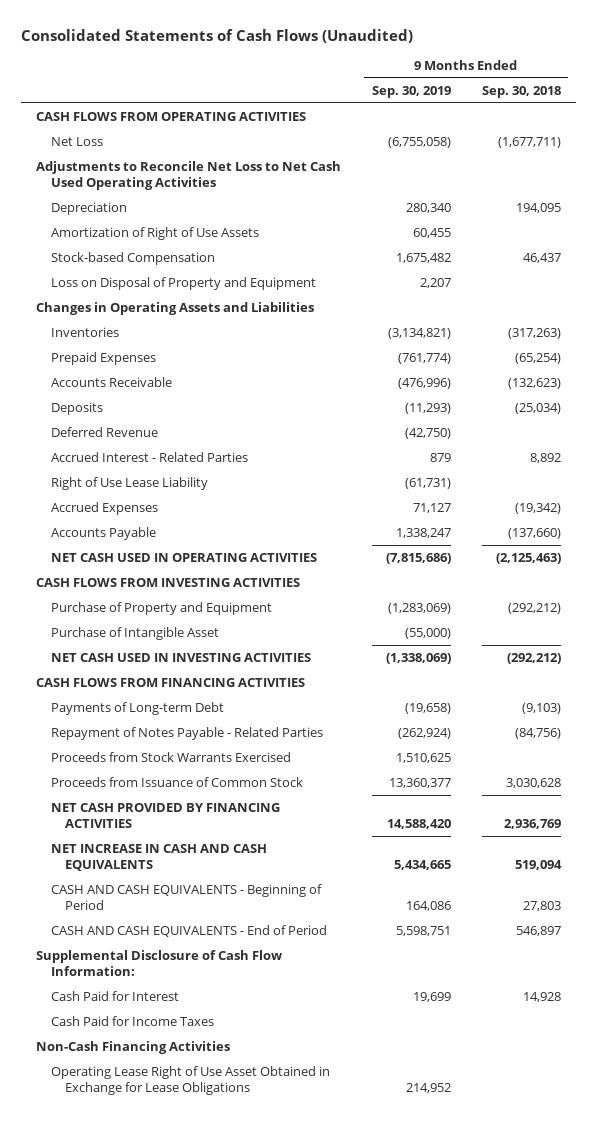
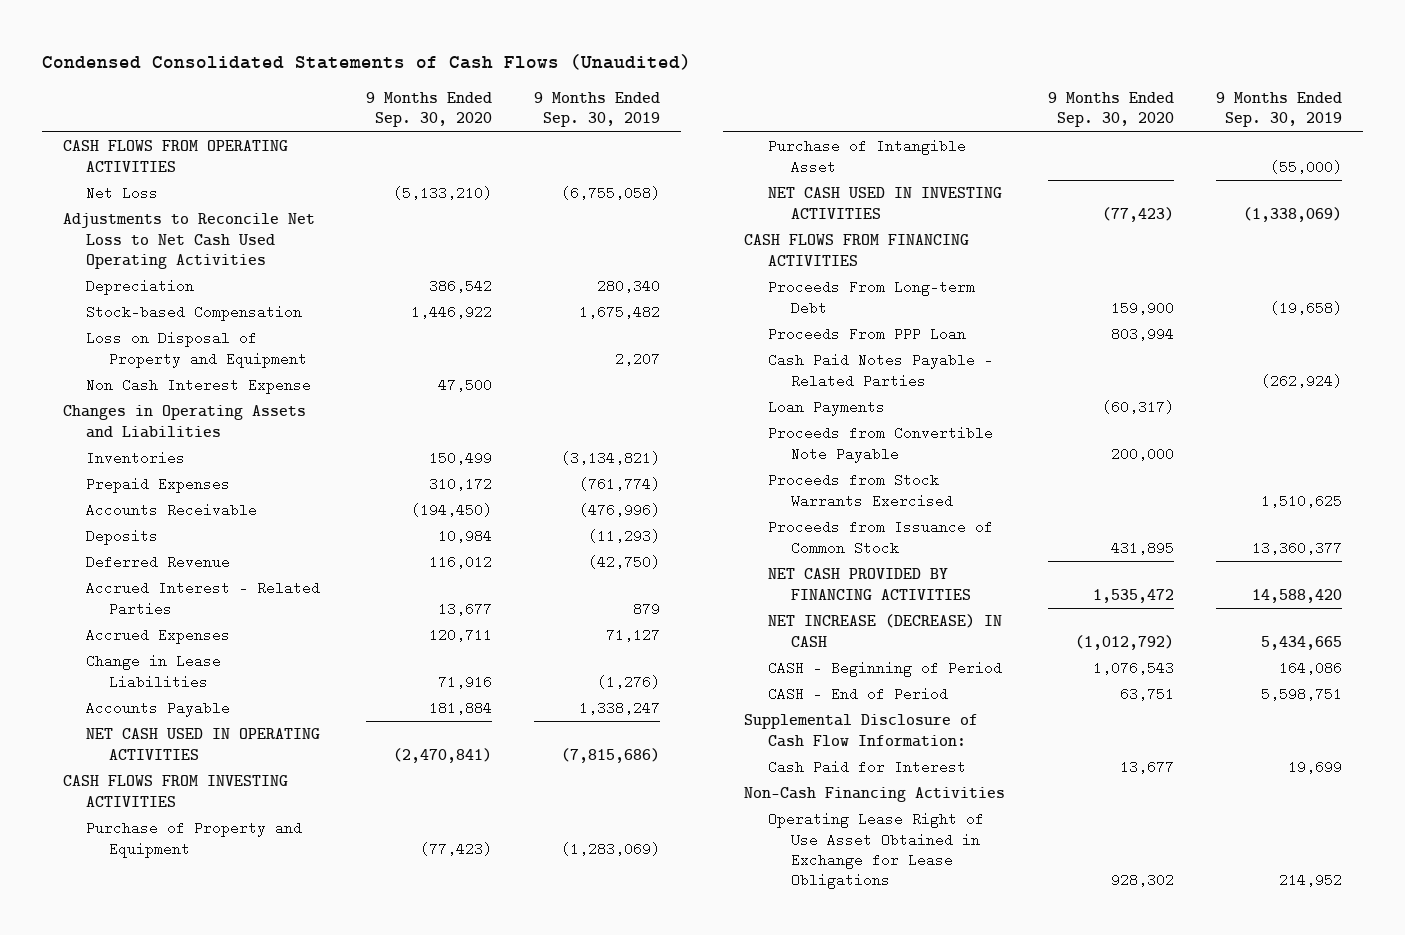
- Consolidated Statements of Cash Flows (Unaudited)
+ Condensed Consolidated Statements of Cash Flows (Unaudited)
- | 9 Months Ended Sep. 30, 2019 | 9 Months Ended Sep. 30, 2018
+ | 9 Months Ended Sep. 30, 2020 | 9 Months Ended Sep. 30, 2019
- Amortization of Right of Use Assets | 60,455 |
+ Non Cash Interest Expense | 47,500 |
- Right of Use Lease Liability | (61,731) |
+ Change in Lease Liabilities | 71,916 | (1,276)
- Payments of Long-term Debt | (19,658) | (9,103)
- Repayment of Notes Payable - Related Parties | (262,924) | (84,756)
+ Proceeds From Long-term Debt | 159,900 | (19,658)
+ Proceeds From PPP Loan | 803,994 |
+ Cash Paid Notes Payable - Related Parties | | (262,924)
+ Loan Payments | (60,317) |
+ Proceeds from Convertible Note Payable | 200,000 |
- NET INCREASE IN CASH AND CASH EQUIVALENTS | 5,434,665 | 519,094
- CASH AND CASH EQUIVALENTS - Beginning of Period | 164,086 | 27,803
- CASH AND CASH EQUIVALENTS - End of Period | 5,598,751 | 546,897
+ NET INCREASE (DECREASE) IN CASH | (1,012,792) | 5,434,665
+ CASH - Beginning of Period | 1,076,543 | 164,086
+ CASH - End of Period | 63,751 | 5,598,751
- Cash Paid for Income Taxes

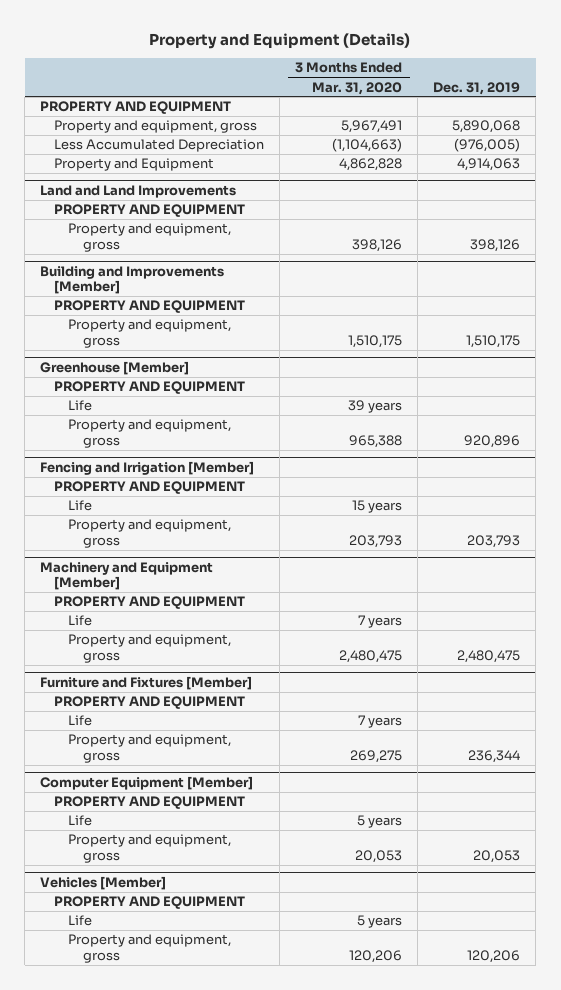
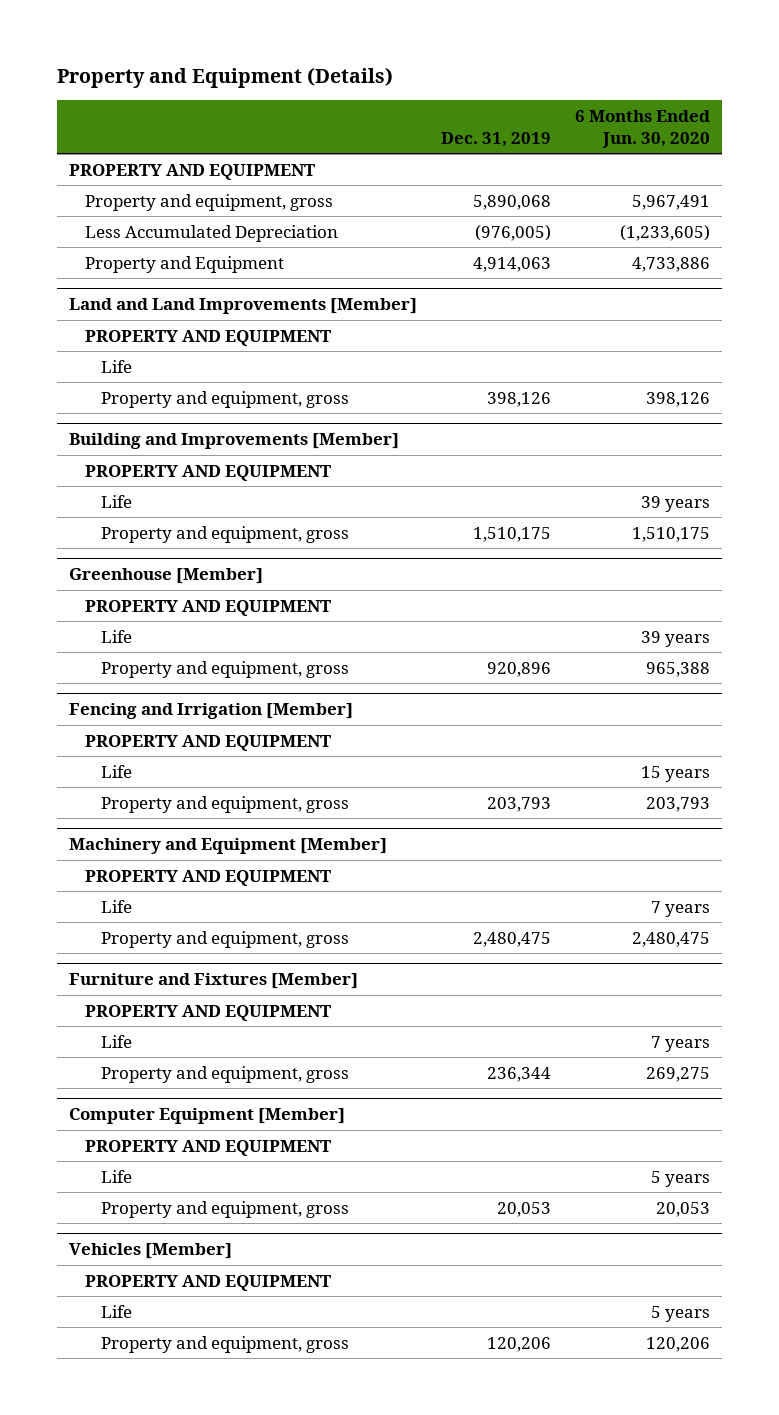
- | 3 Months Ended Mar. 31, 2020 | Dec. 31, 2019
+ | Dec. 31, 2019 | 6 Months Ended Jun. 30, 2020
- Land and Land Improvements
+ Land and Land Improvements [Member]
+ Life
@ Building and Improvements [Member]
+ Life | | 39 years

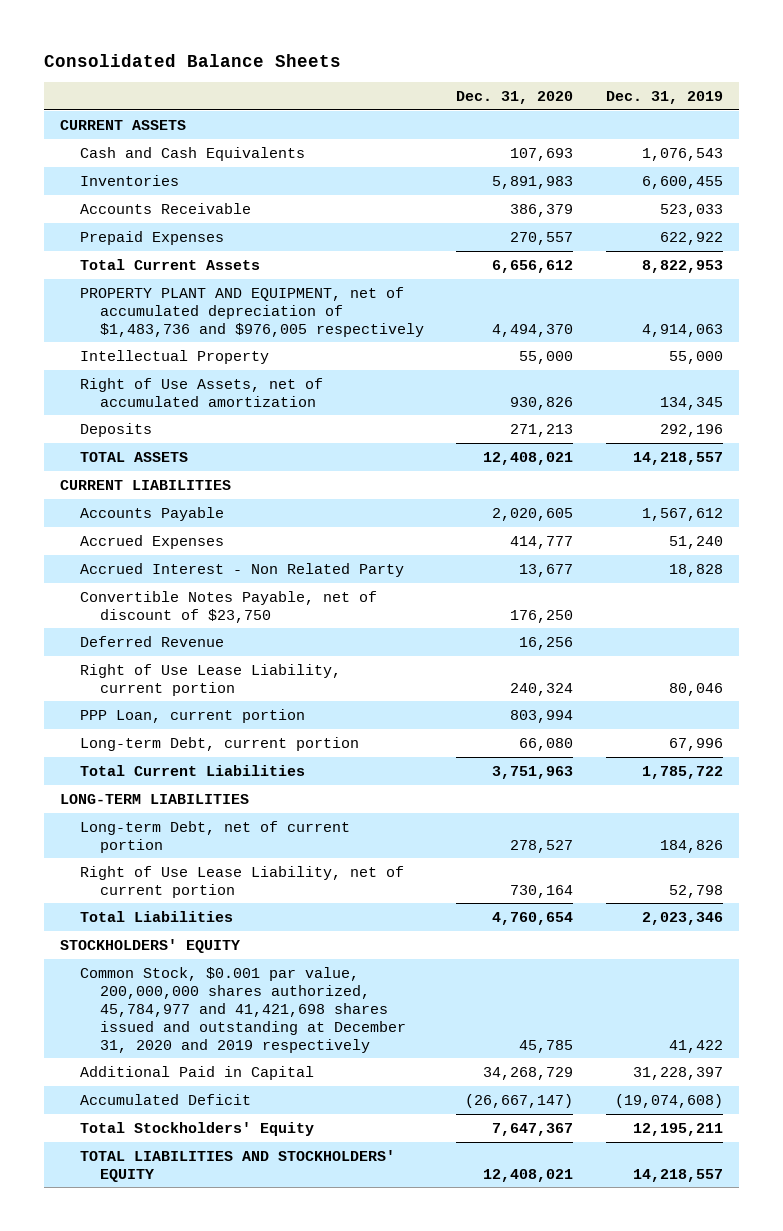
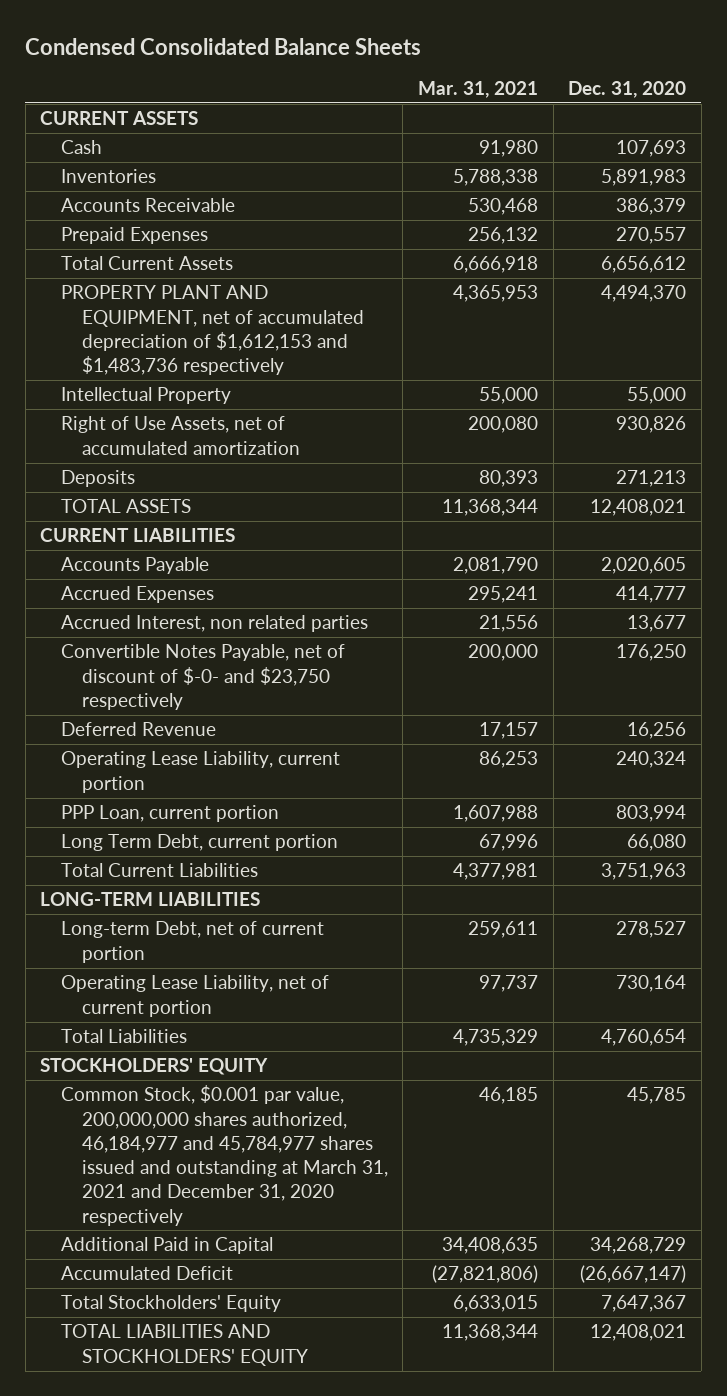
- Consolidated Balance Sheets
+ Condensed Consolidated Balance Sheets
- | Dec. 31, 2020 | Dec. 31, 2019
+ | Mar. 31, 2021 | Dec. 31, 2020
- Cash and Cash Equivalents | 107,693 | 1,076,543
+ Cash | 91,980 | 107,693
- PROPERTY PLANT AND EQUIPMENT, net of accumulated depreciation of $1,483,736 and $976,005 respectively | 4,494,370 | 4,914,063
+ PROPERTY PLANT AND EQUIPMENT, net of accumulated depreciation of $1,612,153 and $1,483,736 respectively | 4,365,953 | 4,494,370
- Accrued Interest - Non Related Party | 13,677 | 18,828
- Convertible Notes Payable, net of discount of $23,750 | 176,250 |
+ Accrued Interest, non related parties | 21,556 | 13,677
+ Convertible Notes Payable, net of discount of $-0- and $23,750 respectively | 200,000 | 176,250
- Right of Use Lease Liability, current portion | 240,324 | 80,046
+ Operating Lease Liability, current portion | 86,253 | 240,324
- Long-term Debt, current portion | 66,080 | 67,996
+ Long Term Debt, current portion | 67,996 | 66,080
- Right of Use Lease Liability, net of current portion | 730,164 | 52,798
+ Operating Lease Liability, net of current portion | 97,737 | 730,164
- Common Stock, $0.001 par value, 200,000,000 shares authorized, 45,784,977 and 41,421,698 shares issued and outstanding at December 31, 2020 and 2019 respectively | 45,785 | 41,422
+ Common Stock, $0.001 par value, 200,000,000 shares authorized, 46,184,977 and 45,784,977 shares issued and outstanding at March 31, 2021 and December 31, 2020 respectively | 46,185 | 45,785

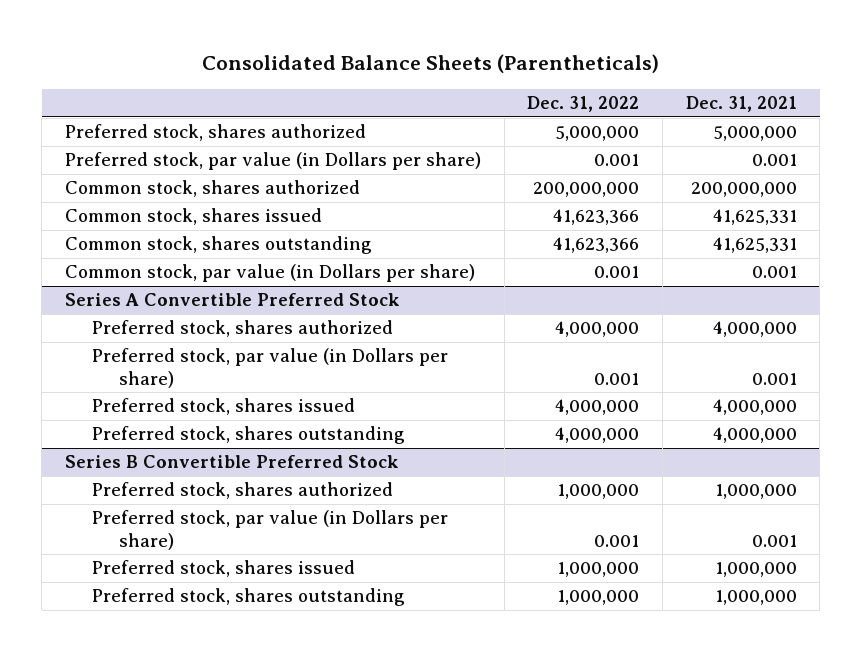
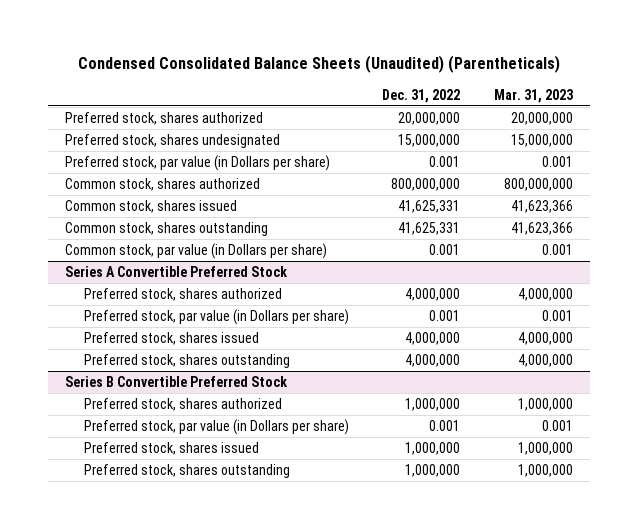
- Consolidated Balance Sheets (Parentheticals)
+ Condensed Consolidated Balance Sheets (Unaudited) (Parentheticals)
- | Dec. 31, 2022 | Dec. 31, 2021
+ | Dec. 31, 2022 | Mar. 31, 2023
- Preferred stock, shares authorized | 5,000,000 | 5,000,000
+ Preferred stock, shares authorized | 20,000,000 | 20,000,000
+ Preferred stock, shares undesignated | 15,000,000 | 15,000,000
- Common stock, shares authorized | 200,000,000 | 200,000,000
- Common stock, shares issued | 41,623,366 | 41,625,331
- Common stock, shares outstanding | 41,623,366 | 41,625,331
+ Common stock, shares authorized | 800,000,000 | 800,000,000
+ Common stock, shares issued | 41,625,331 | 41,623,366
+ Common stock, shares outstanding | 41,625,331 | 41,623,366

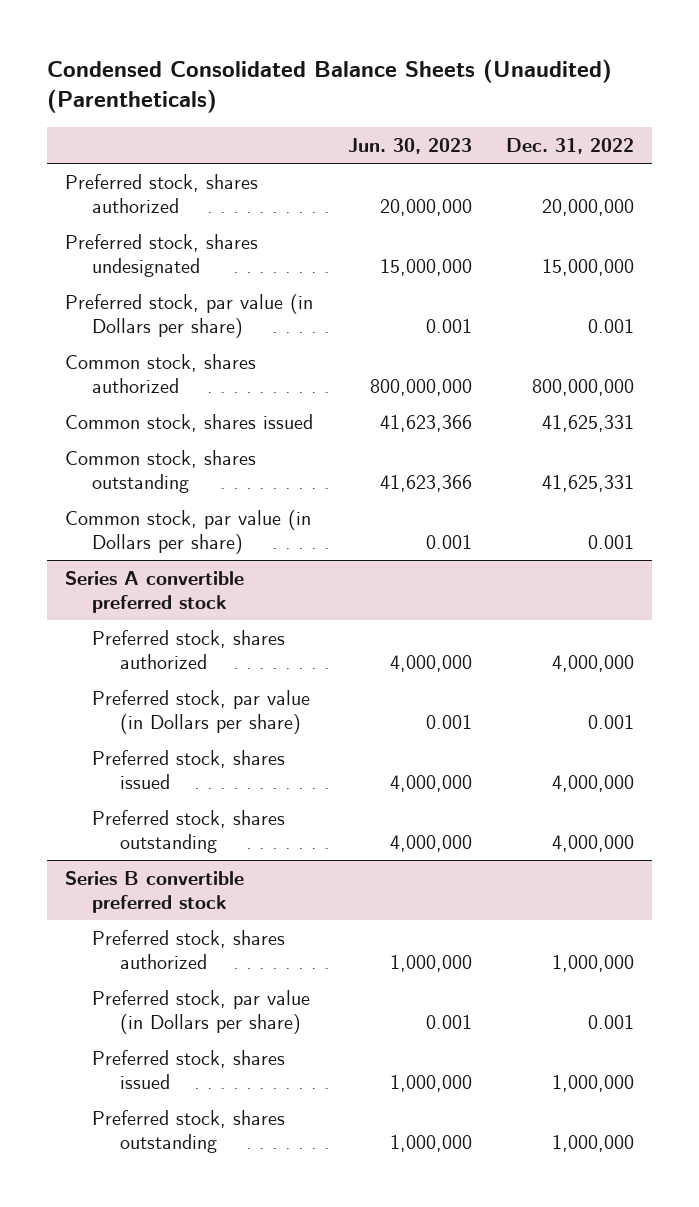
- | Dec. 31, 2022 | Mar. 31, 2023
+ | Jun. 30, 2023 | Dec. 31, 2022
- Series A Convertible Preferred Stock
+ Series A convertible preferred stock
- Series B Convertible Preferred Stock
+ Series B convertible preferred stock

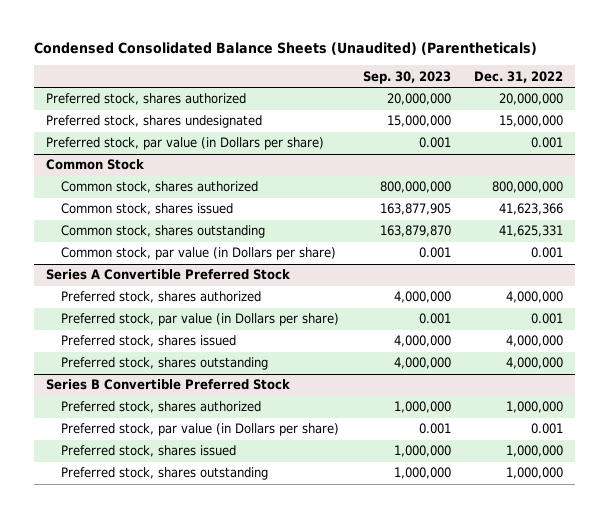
- | Jun. 30, 2023 | Dec. 31, 2022
+ | Sep. 30, 2023 | Dec. 31, 2022
+ Common Stock
- Common stock, shares issued | 41,623,366 | 41,625,331
+ Common stock, shares issued | 163,877,905 | 41,623,366
- Series A convertible preferred stock
+ Series A Convertible Preferred Stock
- Series B convertible preferred stock
+ Series B Convertible Preferred Stock

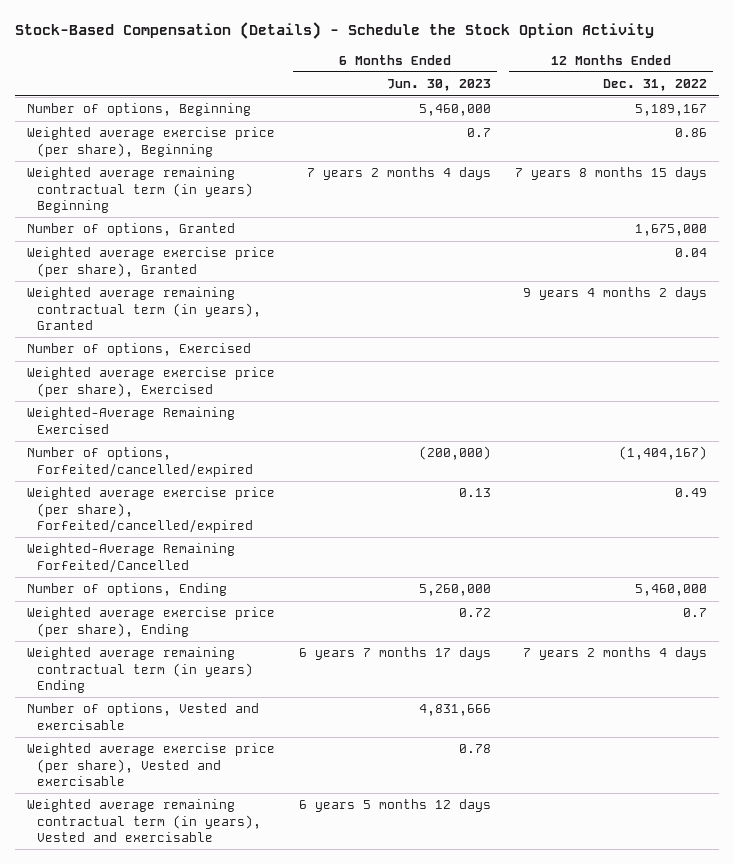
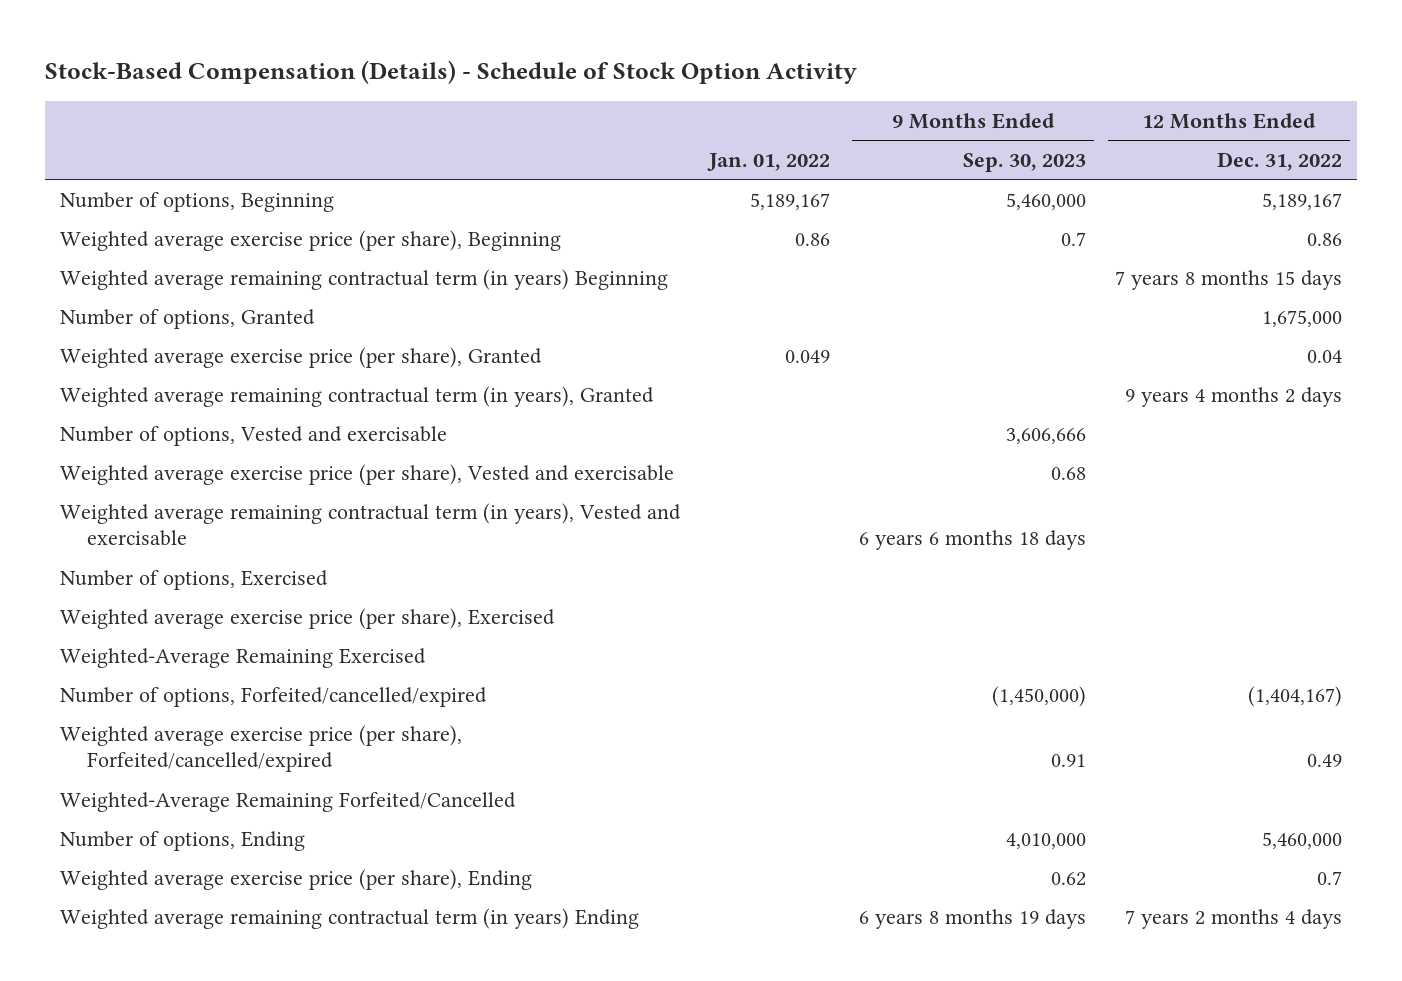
- Stock-Based Compensation (Details) - Schedule the Stock Option Activity
+ Stock-Based Compensation (Details) - Schedule of Stock Option Activity
- | 6 Months Ended Jun. 30, 2023 | 12 Months Ended Dec. 31, 2022
+ | Jan. 01, 2022 | 9 Months Ended Sep. 30, 2023 | 12 Months Ended Dec. 31, 2022
moved up: Number of options, Vested and exercisable | | 3,606,666 |
moved up: Weighted average exercise price (per share), Vested and exercisable | | 0.68 |
moved up: Weighted average remaining contractual term (in years), Vested and exercisable | | 6 years 6 months 18 days |

